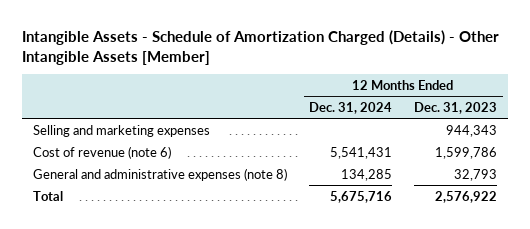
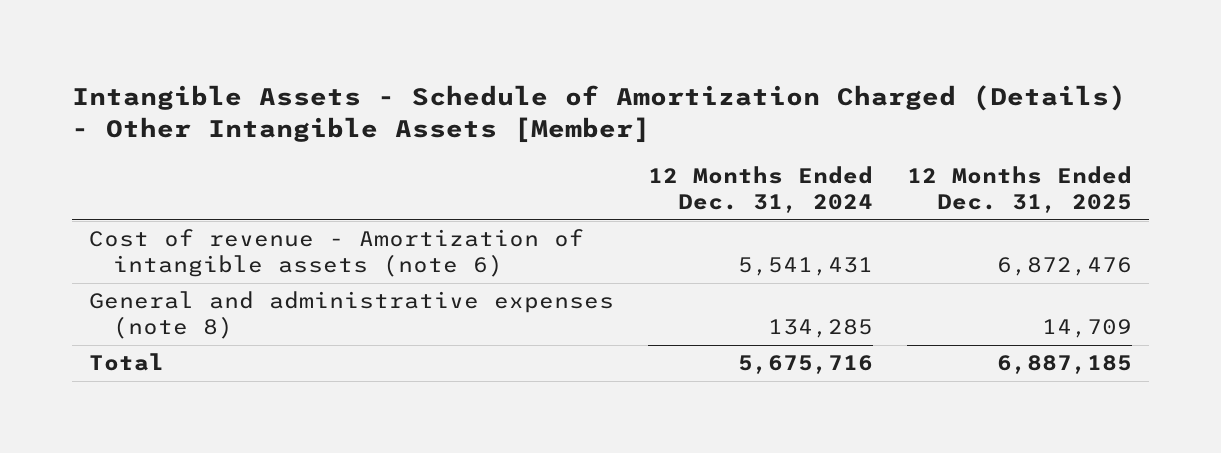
- | 12 Months Ended Dec. 31, 2024 | 12 Months Ended Dec. 31, 2023
+ | 12 Months Ended Dec. 31, 2024 | 12 Months Ended Dec. 31, 2025
- Selling and marketing expenses | | 944,343
- Cost of revenue (note 6) | 5,541,431 | 1,599,786
+ Cost of revenue - Amortization of intangible assets (note 6) | 5,541,431 | 6,872,476

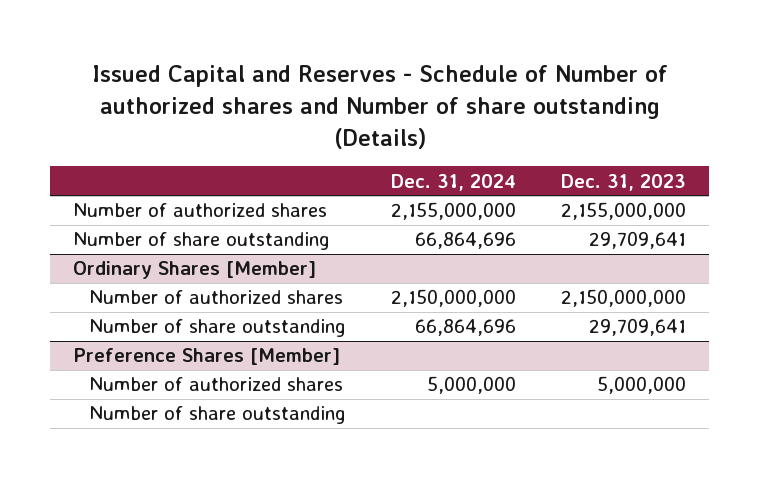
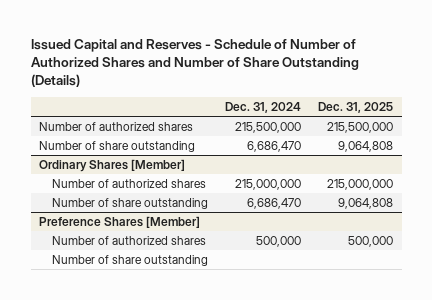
- Issued Capital and Reserves - Schedule of Number of authorized shares and Number of share outstanding (Details)
+ Issued Capital and Reserves - Schedule of Number of Authorized Shares and Number of Share Outstanding (Details)
- | Dec. 31, 2024 | Dec. 31, 2023
+ | Dec. 31, 2024 | Dec. 31, 2025
- Number of authorized shares | 2,155,000,000 | 2,155,000,000
- Number of share outstanding | 66,864,696 | 29,709,641
+ Number of authorized shares | 215,500,000 | 215,500,000
+ Number of share outstanding | 6,686,470 | 9,064,808
@ Ordinary Shares [Member]
- Number of authorized shares | 2,150,000,000 | 2,150,000,000
- Number of share outstanding | 66,864,696 | 29,709,641
+ Number of authorized shares | 215,000,000 | 215,000,000
+ Number of share outstanding | 6,686,470 | 9,064,808
@ Preference Shares [Member]
- Number of authorized shares | 5,000,000 | 5,000,000
+ Number of authorized shares | 500,000 | 500,000

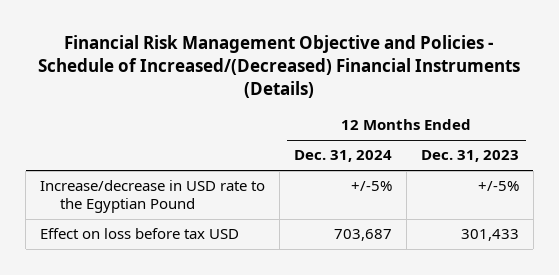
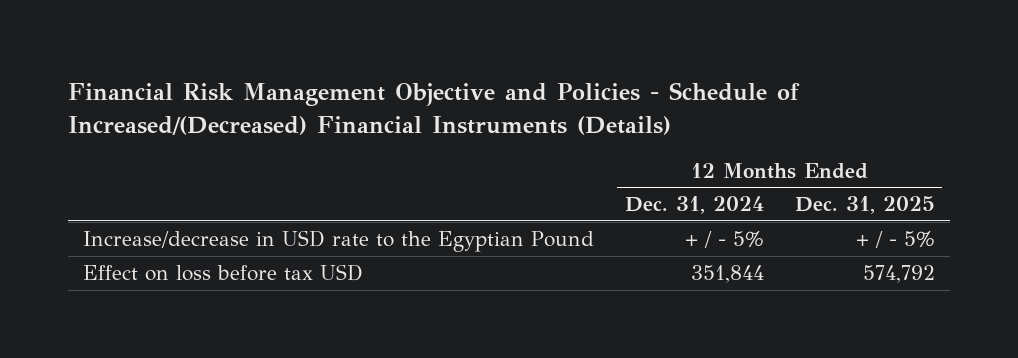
- | 12 Months Ended Dec. 31, 2024 | 12 Months Ended Dec. 31, 2023
+ | 12 Months Ended Dec. 31, 2024 | 12 Months Ended Dec. 31, 2025
- Increase/decrease in USD rate to the Egyptian Pound | +/-5% | +/-5%
- Effect on loss before tax USD | 703,687 | 301,433
+ Increase/decrease in USD rate to the Egyptian Pound | + / - 5% | + / - 5%
+ Effect on loss before tax USD | 351,844 | 574,792

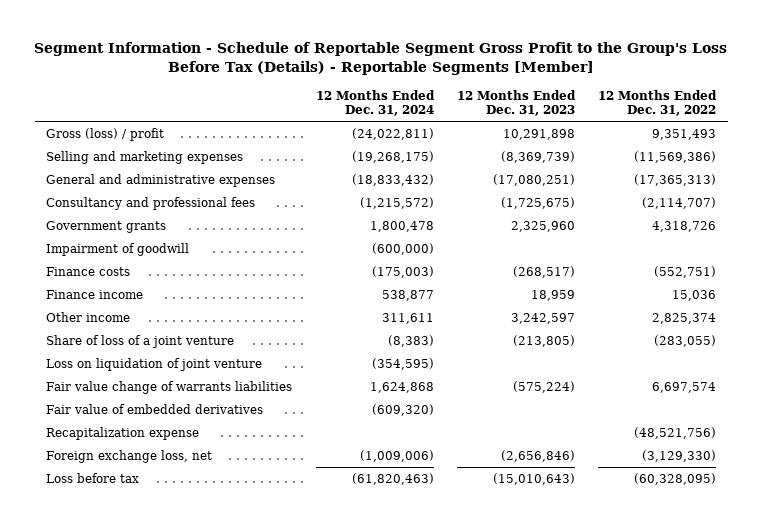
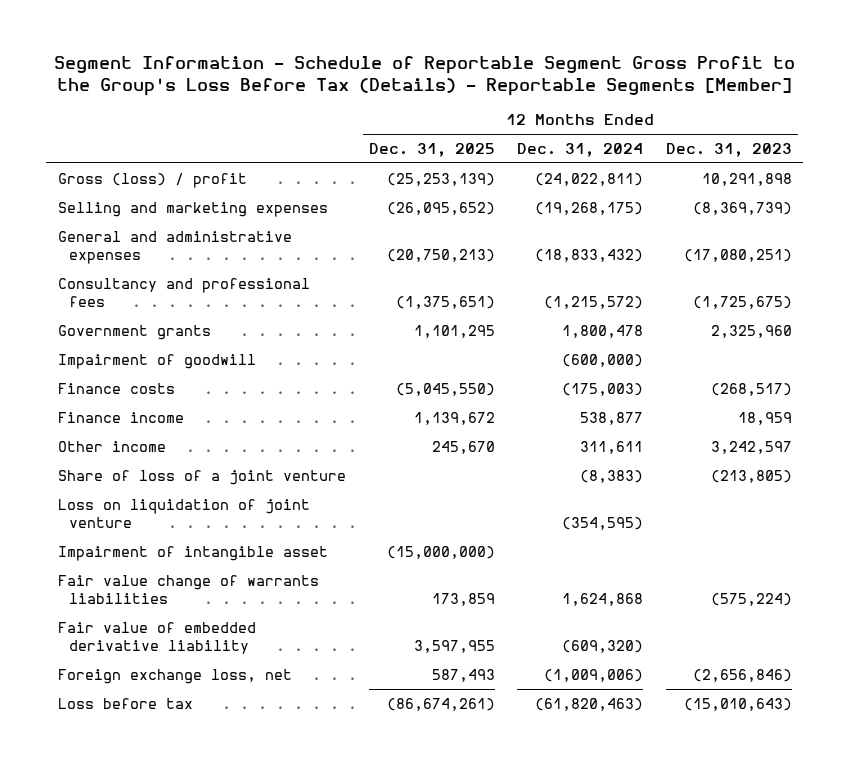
- | 12 Months Ended Dec. 31, 2024 | 12 Months Ended Dec. 31, 2023 | 12 Months Ended Dec. 31, 2022
+ | 12 Months Ended Dec. 31, 2025 | 12 Months Ended Dec. 31, 2024 | 12 Months Ended Dec. 31, 2023
+ Impairment of intangible asset | (15,000,000) | |
- Fair value of embedded derivatives | (609,320) | |
- Recapitalization expense | | | (48,521,756)
+ Fair value of embedded derivative liability | 3,597,955 | (609,320) |

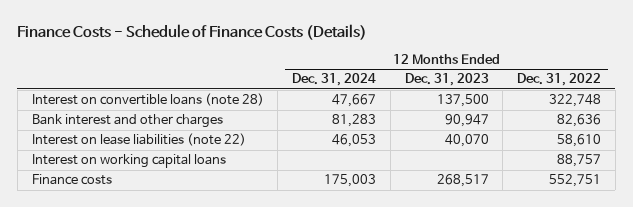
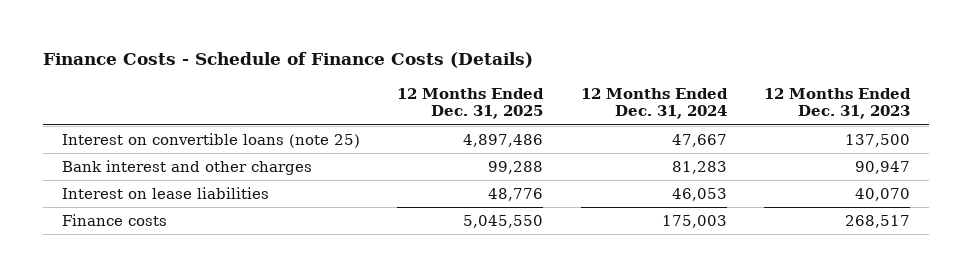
- | 12 Months Ended Dec. 31, 2024 | 12 Months Ended Dec. 31, 2023 | 12 Months Ended Dec. 31, 2022
+ | 12 Months Ended Dec. 31, 2025 | 12 Months Ended Dec. 31, 2024 | 12 Months Ended Dec. 31, 2023
- Interest on convertible loans (note 28) | 47,667 | 137,500 | 322,748
+ Interest on convertible loans (note 25) | 4,897,486 | 47,667 | 137,500
- Interest on lease liabilities (note 22) | 46,053 | 40,070 | 58,610
- Interest on working capital loans | | | 88,757
+ Interest on lease liabilities | 48,776 | 46,053 | 40,070

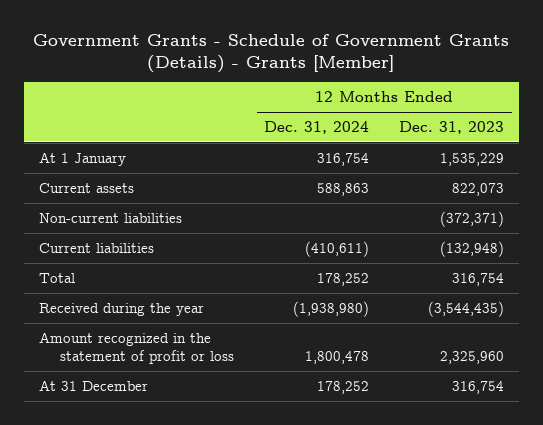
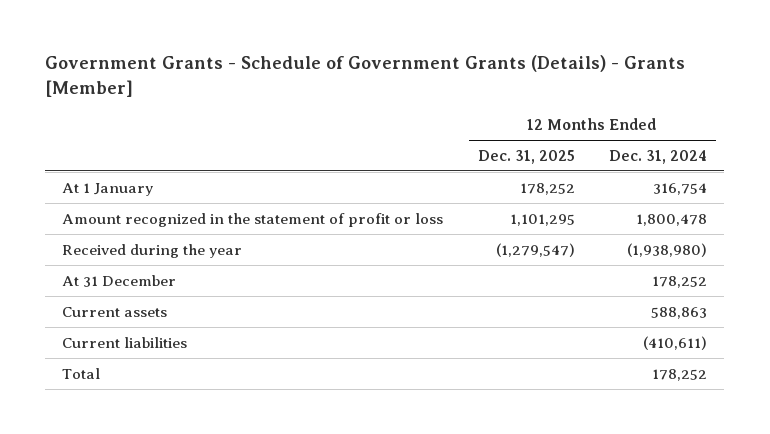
- | 12 Months Ended Dec. 31, 2024 | 12 Months Ended Dec. 31, 2023
+ | 12 Months Ended Dec. 31, 2025 | 12 Months Ended Dec. 31, 2024
moved up: Amount recognized in the statement of profit or loss | 1,101,295 | 1,800,478
moved up: Received during the year | (1,279,547) | (1,938,980)
moved up: At 31 December | | 178,252
- Non-current liabilities | | (372,371)

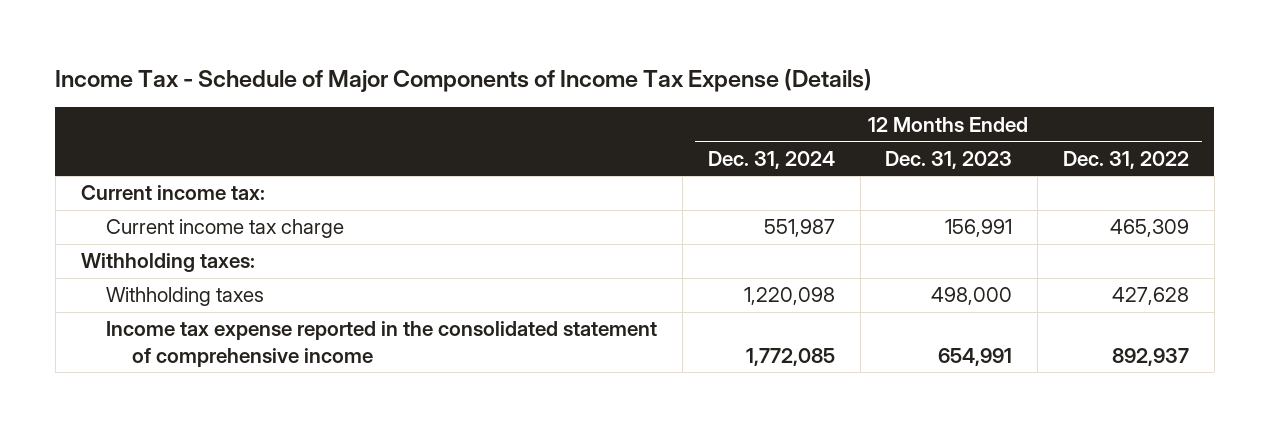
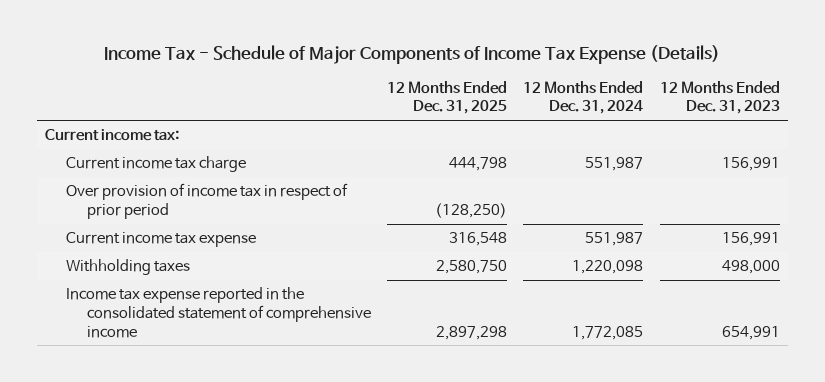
- | 12 Months Ended Dec. 31, 2024 | 12 Months Ended Dec. 31, 2023 | 12 Months Ended Dec. 31, 2022
+ | 12 Months Ended Dec. 31, 2025 | 12 Months Ended Dec. 31, 2024 | 12 Months Ended Dec. 31, 2023
- Withholding taxes:
+ Over provision of income tax in respect of prior period | (128,250) | |
+ Current income tax expense | 316,548 | 551,987 | 156,991

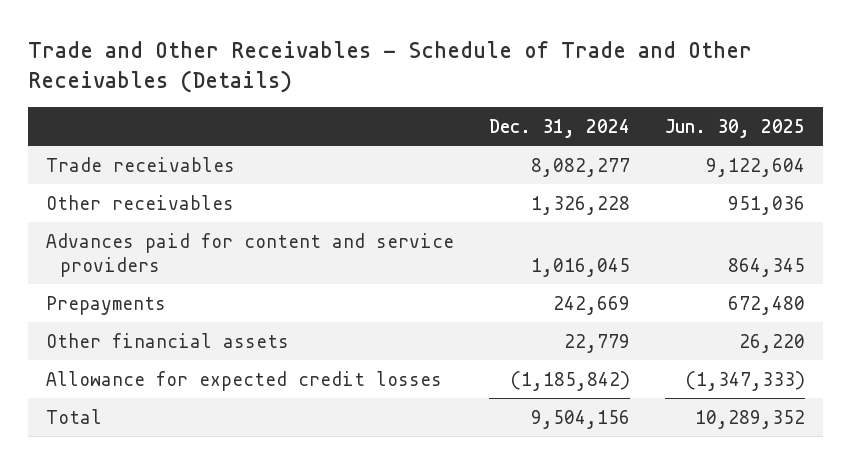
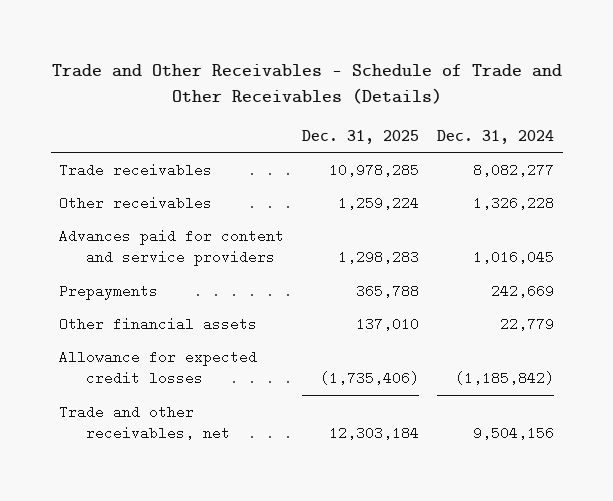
- | Dec. 31, 2024 | Jun. 30, 2025
+ | Dec. 31, 2025 | Dec. 31, 2024
- Total | 9,504,156 | 10,289,352
+ Trade and other receivables, net | 12,303,184 | 9,504,156

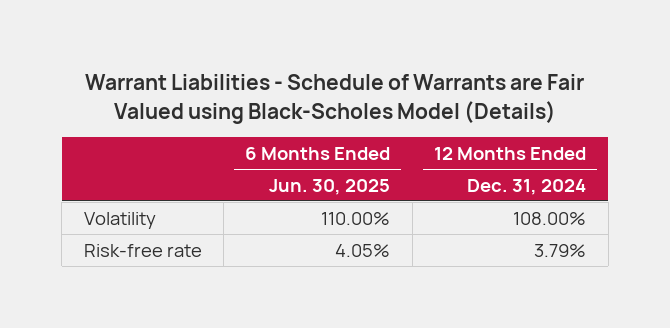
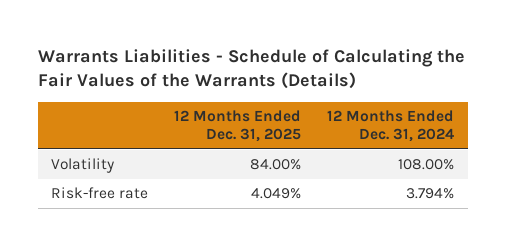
- Warrant Liabilities - Schedule of Warrants are Fair Valued using Black-Scholes Model (Details)
+ Warrants Liabilities - Schedule of Calculating the Fair Values of the Warrants (Details)
- | 6 Months Ended Jun. 30, 2025 | 12 Months Ended Dec. 31, 2024
+ | 12 Months Ended Dec. 31, 2025 | 12 Months Ended Dec. 31, 2024
- Risk-free rate | 4.05% | 3.79%
+ Risk-free rate | 4.049% | 3.794%

